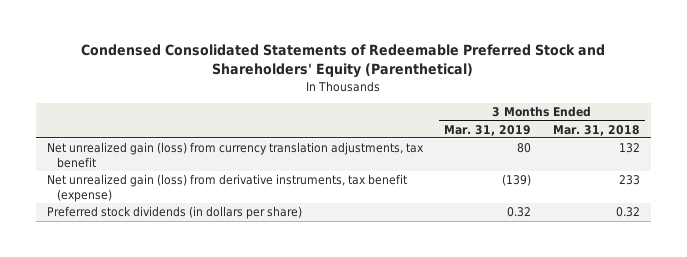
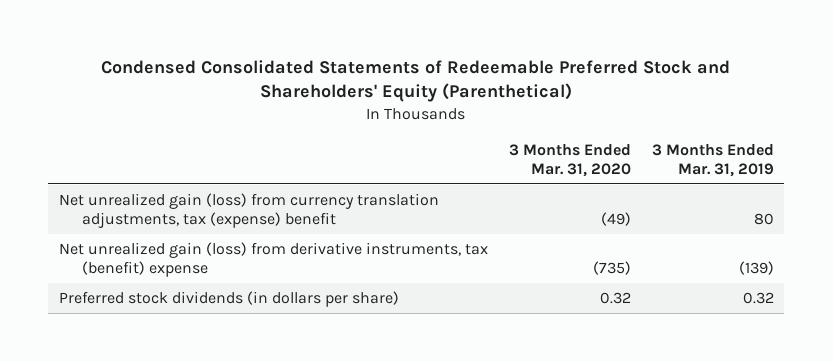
- | 3 Months Ended Mar. 31, 2019 | 3 Months Ended Mar. 31, 2018
+ | 3 Months Ended Mar. 31, 2020 | 3 Months Ended Mar. 31, 2019
- Net unrealized gain (loss) from currency translation adjustments, tax benefit | 80 | 132
- Net unrealized gain (loss) from derivative instruments, tax benefit (expense) | (139) | 233
+ Net unrealized gain (loss) from currency translation adjustments, tax (expense) benefit | (49) | 80
+ Net unrealized gain (loss) from derivative instruments, tax (benefit) expense | (735) | (139)

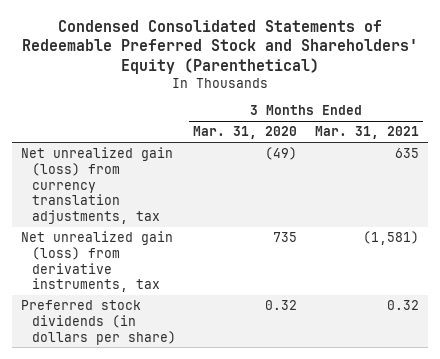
- | 3 Months Ended Mar. 31, 2020 | 3 Months Ended Mar. 31, 2019
+ | 3 Months Ended Mar. 31, 2020 | 3 Months Ended Mar. 31, 2021
- Net unrealized gain (loss) from currency translation adjustments, tax (expense) benefit | (49) | 80
- Net unrealized gain (loss) from derivative instruments, tax (benefit) expense | (735) | (139)
+ Net unrealized gain (loss) from currency translation adjustments, tax | (49) | 635
+ Net unrealized gain (loss) from derivative instruments, tax | 735 | (1,581)

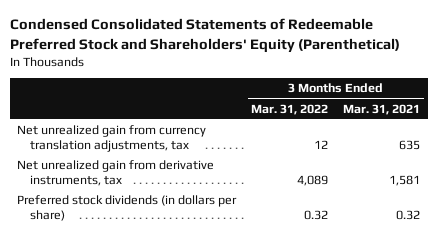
- | 3 Months Ended Mar. 31, 2020 | 3 Months Ended Mar. 31, 2021
+ | 3 Months Ended Mar. 31, 2022 | 3 Months Ended Mar. 31, 2021
- Net unrealized gain (loss) from currency translation adjustments, tax | (49) | 635
- Net unrealized gain (loss) from derivative instruments, tax | 735 | (1,581)
+ Net unrealized gain from currency translation adjustments, tax | 12 | 635
+ Net unrealized gain from derivative instruments, tax | 4,089 | 1,581

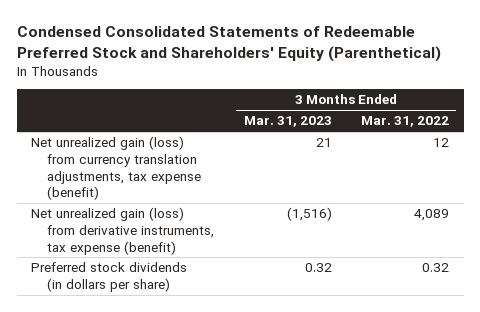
- | 3 Months Ended Mar. 31, 2022 | 3 Months Ended Mar. 31, 2021
+ | 3 Months Ended Mar. 31, 2023 | 3 Months Ended Mar. 31, 2022
- Net unrealized gain from currency translation adjustments, tax | 12 | 635
- Net unrealized gain from derivative instruments, tax | 4,089 | 1,581
+ Net unrealized gain (loss) from currency translation adjustments, tax expense (benefit) | 21 | 12
+ Net unrealized gain (loss) from derivative instruments, tax expense (benefit) | (1,516) | 4,089

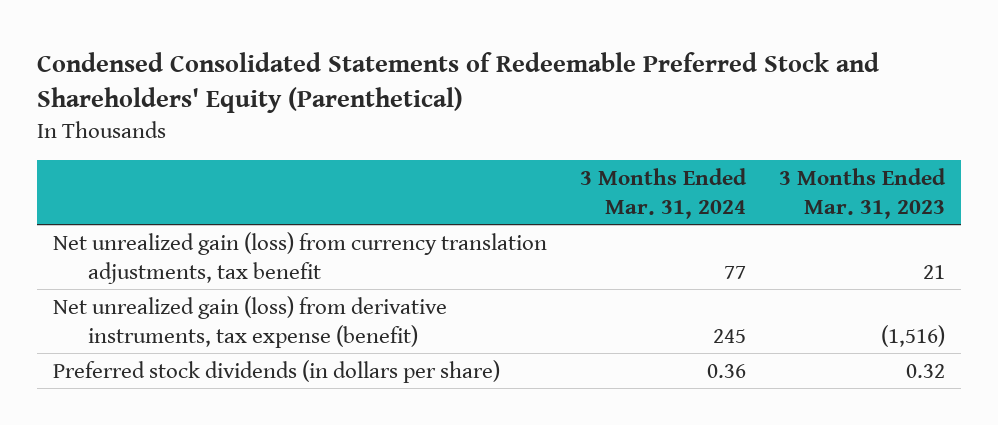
- | 3 Months Ended Mar. 31, 2023 | 3 Months Ended Mar. 31, 2022
+ | 3 Months Ended Mar. 31, 2024 | 3 Months Ended Mar. 31, 2023
- Net unrealized gain (loss) from currency translation adjustments, tax expense (benefit) | 21 | 12
+ Net unrealized gain (loss) from currency translation adjustments, tax benefit | 77 | 21

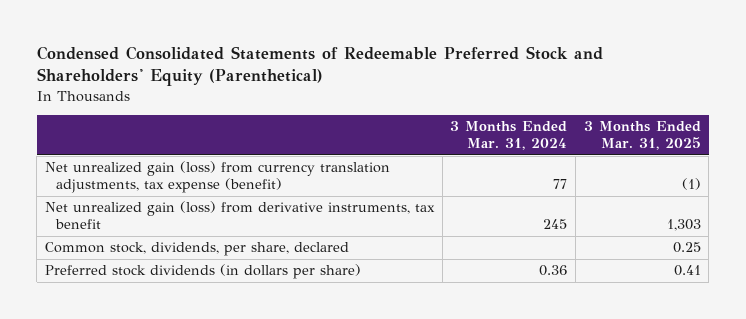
- | 3 Months Ended Mar. 31, 2024 | 3 Months Ended Mar. 31, 2023
+ | 3 Months Ended Mar. 31, 2024 | 3 Months Ended Mar. 31, 2025
- Net unrealized gain (loss) from currency translation adjustments, tax benefit | 77 | 21
- Net unrealized gain (loss) from derivative instruments, tax expense (benefit) | 245 | (1,516)
+ Net unrealized gain (loss) from currency translation adjustments, tax expense (benefit) | 77 | (1)
+ Net unrealized gain (loss) from derivative instruments, tax benefit | 245 | 1,303
+ Common stock, dividends, per share, declared | | 0.25

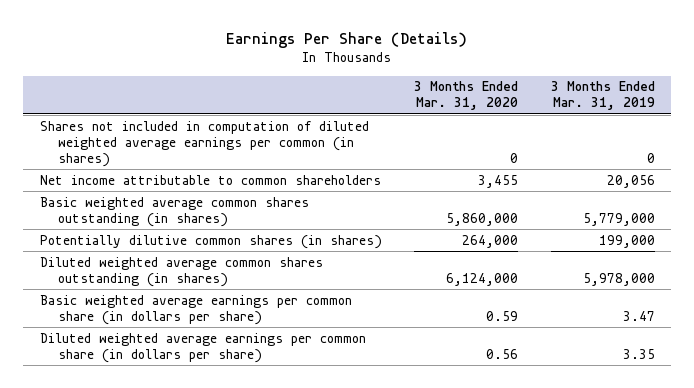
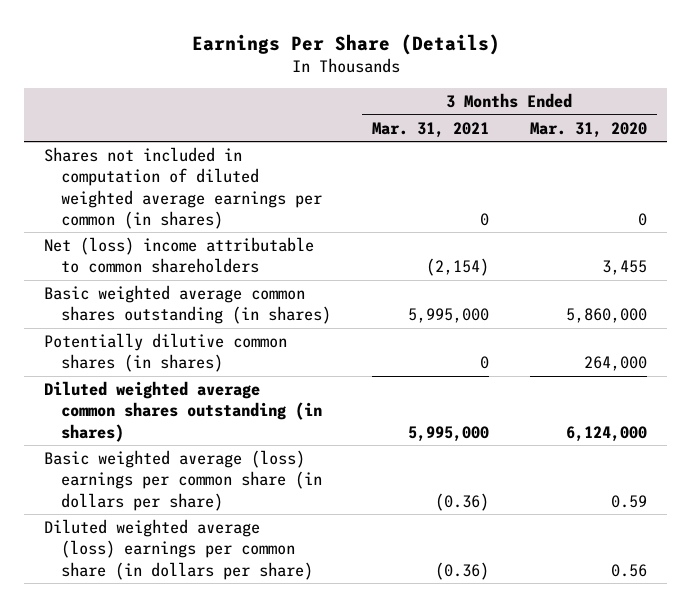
- | 3 Months Ended Mar. 31, 2020 | 3 Months Ended Mar. 31, 2019
+ | 3 Months Ended Mar. 31, 2021 | 3 Months Ended Mar. 31, 2020
- Net income attributable to common shareholders | 3,455 | 20,056
+ Net (loss) income attributable to common shareholders | (2,154) | 3,455
- Basic weighted average earnings per common share (in dollars per share) | 0.59 | 3.47
- Diluted weighted average earnings per common share (in dollars per share) | 0.56 | 3.35
+ Basic weighted average (loss) earnings per common share (in dollars per share) | (0.36) | 0.59
+ Diluted weighted average (loss) earnings per common share (in dollars per share) | (0.36) | 0.56

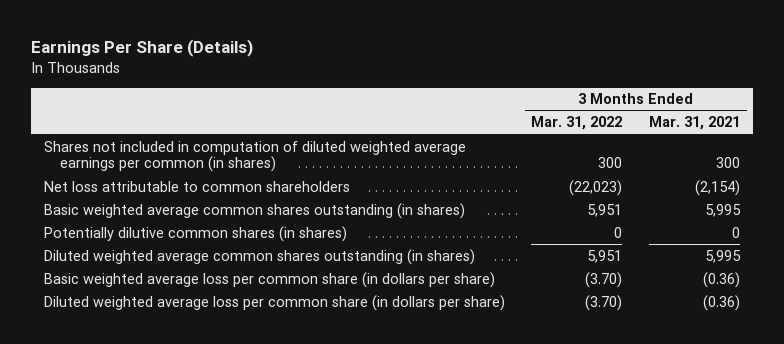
- | 3 Months Ended Mar. 31, 2021 | 3 Months Ended Mar. 31, 2020
+ | 3 Months Ended Mar. 31, 2022 | 3 Months Ended Mar. 31, 2021
- Shares not included in computation of diluted weighted average earnings per common (in shares) | 0 | 0
- Net (loss) income attributable to common shareholders | (2,154) | 3,455
- Basic weighted average common shares outstanding (in shares) | 5,995,000 | 5,860,000
+ Shares not included in computation of diluted weighted average earnings per common (in shares) | 300 | 300
+ Net loss attributable to common shareholders | (22,023) | (2,154)
+ Basic weighted average common shares outstanding (in shares) | 5,951 | 5,995
- Diluted weighted average common shares outstanding (in shares) | 5,995,000 | 6,124,000
- Basic weighted average (loss) earnings per common share (in dollars per share) | (0.36) | 0.59
- Diluted weighted average (loss) earnings per common share (in dollars per share) | (0.36) | 0.56
+ Diluted weighted average common shares outstanding (in shares) | 5,951 | 5,995
+ Basic weighted average loss per common share (in dollars per share) | (3.70) | (0.36)
+ Diluted weighted average loss per common share (in dollars per share) | (3.70) | (0.36)

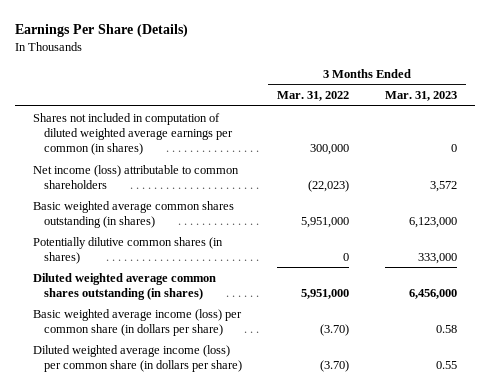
- | 3 Months Ended Mar. 31, 2022 | 3 Months Ended Mar. 31, 2021
+ | 3 Months Ended Mar. 31, 2022 | 3 Months Ended Mar. 31, 2023
- Shares not included in computation of diluted weighted average earnings per common (in shares) | 300 | 300
- Net loss attributable to common shareholders | (22,023) | (2,154)
- Basic weighted average common shares outstanding (in shares) | 5,951 | 5,995
+ Shares not included in computation of diluted weighted average earnings per common (in shares) | 300,000 | 0
+ Net income (loss) attributable to common shareholders | (22,023) | 3,572
+ Basic weighted average common shares outstanding (in shares) | 5,951,000 | 6,123,000
- Diluted weighted average common shares outstanding (in shares) | 5,951 | 5,995
- Basic weighted average loss per common share (in dollars per share) | (3.70) | (0.36)
- Diluted weighted average loss per common share (in dollars per share) | (3.70) | (0.36)
+ Diluted weighted average common shares outstanding (in shares) | 5,951,000 | 6,456,000
+ Basic weighted average income (loss) per common share (in dollars per share) | (3.70) | 0.58
+ Diluted weighted average income (loss) per common share (in dollars per share) | (3.70) | 0.55

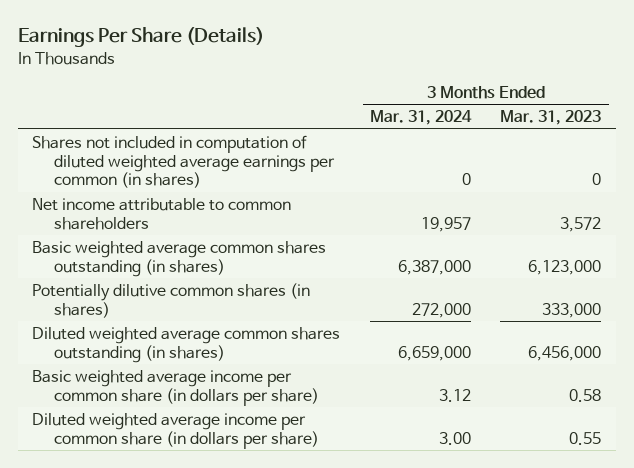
- | 3 Months Ended Mar. 31, 2022 | 3 Months Ended Mar. 31, 2023
+ | 3 Months Ended Mar. 31, 2024 | 3 Months Ended Mar. 31, 2023
- Net income (loss) attributable to common shareholders | (22,023) | 3,572
+ Net income attributable to common shareholders | 19,957 | 3,572
- Basic weighted average income (loss) per common share (in dollars per share) | (3.70) | 0.58
- Diluted weighted average income (loss) per common share (in dollars per share) | (3.70) | 0.55
+ Basic weighted average income per common share (in dollars per share) | 3.12 | 0.58
+ Diluted weighted average income per common share (in dollars per share) | 3.00 | 0.55

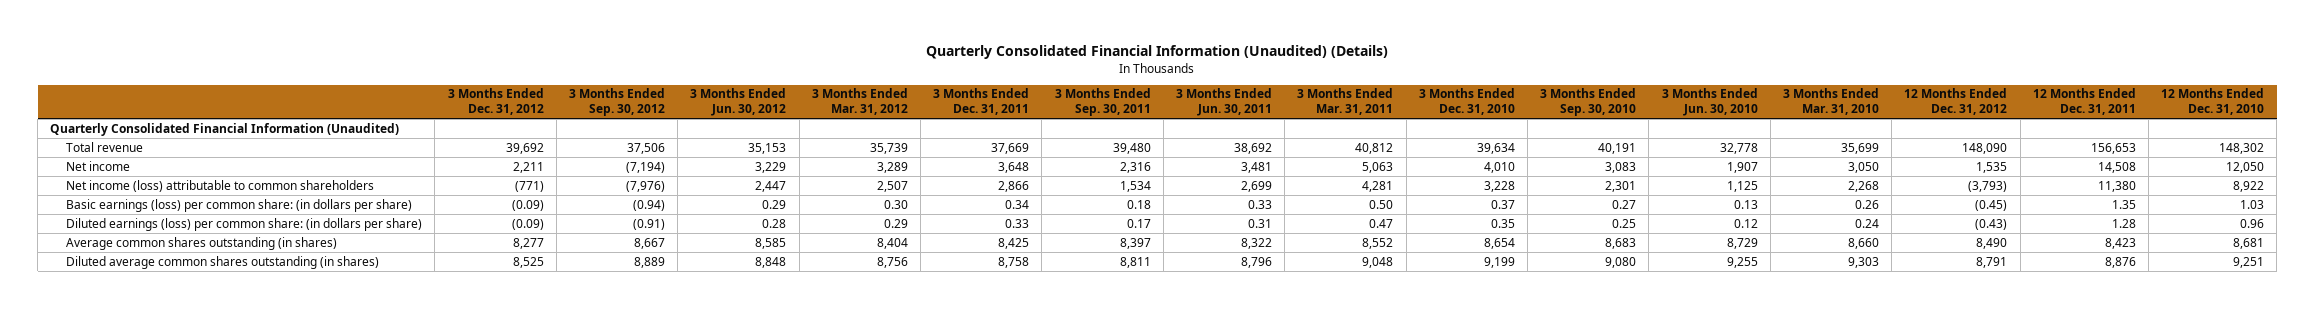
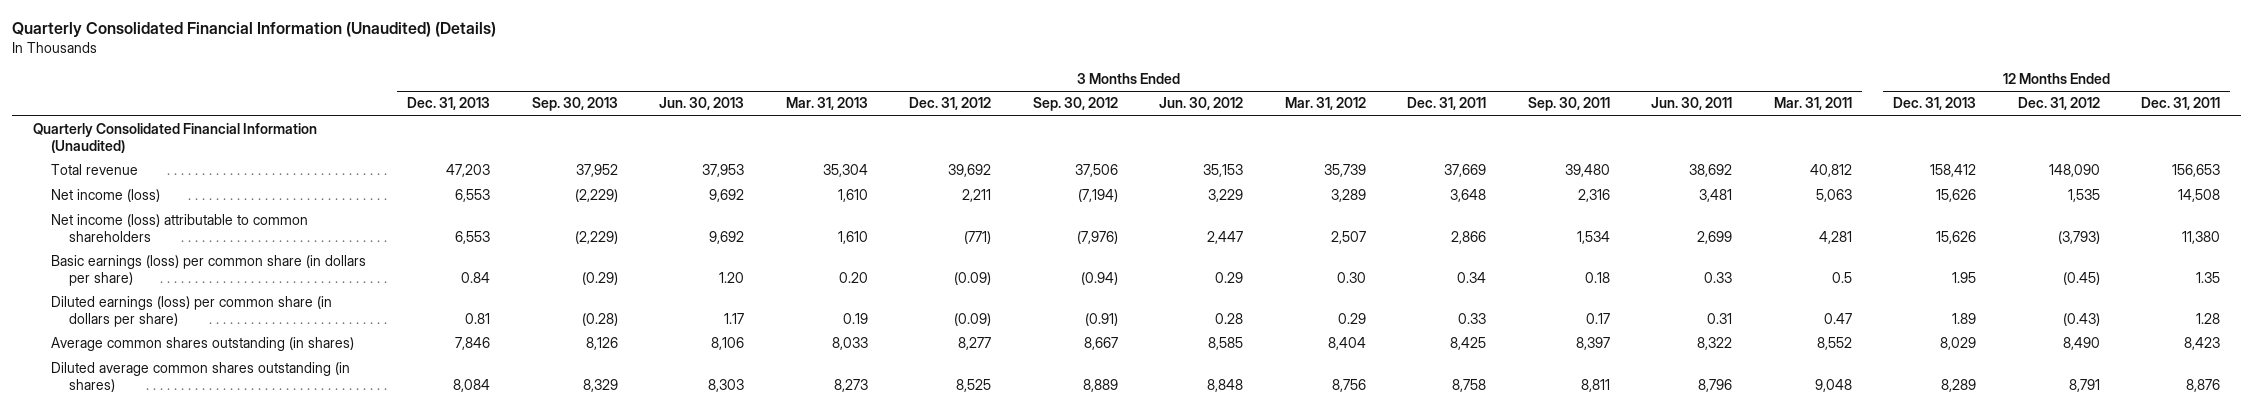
- | 3 Months Ended Dec. 31, 2012 | 3 Months Ended Sep. 30, 2012 | 3 Months Ended Jun. 30, 2012 | 3 Months Ended Mar. 31, 2012 | 3 Months Ended Dec. 31, 2011 | 3 Months Ended Sep. 30, 2011 | 3 Months Ended Jun. 30, 2011 | 3 Months Ended Mar. 31, 2011 | 3 Months Ended Dec. 31, 2010 | 3 Months Ended Sep. 30, 2010 | 3 Months Ended Jun. 30, 2010 | 3 Months Ended Mar. 31, 2010 | 12 Months Ended Dec. 31, 2012 | 12 Months Ended Dec. 31, 2011 | 12 Months Ended Dec. 31, 2010
+ | 3 Months Ended Dec. 31, 2013 | 3 Months Ended Sep. 30, 2013 | 3 Months Ended Jun. 30, 2013 | 3 Months Ended Mar. 31, 2013 | 3 Months Ended Dec. 31, 2012 | 3 Months Ended Sep. 30, 2012 | 3 Months Ended Jun. 30, 2012 | 3 Months Ended Mar. 31, 2012 | 3 Months Ended Dec. 31, 2011 | 3 Months Ended Sep. 30, 2011 | 3 Months Ended Jun. 30, 2011 | 3 Months Ended Mar. 31, 2011 | 12 Months Ended Dec. 31, 2013 | 12 Months Ended Dec. 31, 2012 | 12 Months Ended Dec. 31, 2011
- Net income | 2,211 | (7,194) | 3,229 | 3,289 | 3,648 | 2,316 | 3,481 | 5,063 | 4,010 | 3,083 | 1,907 | 3,050 | 1,535 | 14,508 | 12,050
+ Net income (loss) | 6,553 | (2,229) | 9,692 | 1,610 | 2,211 | (7,194) | 3,229 | 3,289 | 3,648 | 2,316 | 3,481 | 5,063 | 15,626 | 1,535 | 14,508
- Basic earnings (loss) per common share: (in dollars per share) | (0.09) | (0.94) | 0.29 | 0.30 | 0.34 | 0.18 | 0.33 | 0.50 | 0.37 | 0.27 | 0.13 | 0.26 | (0.45) | 1.35 | 1.03
- Diluted earnings (loss) per common share: (in dollars per share) | (0.09) | (0.91) | 0.28 | 0.29 | 0.33 | 0.17 | 0.31 | 0.47 | 0.35 | 0.25 | 0.12 | 0.24 | (0.43) | 1.28 | 0.96
+ Basic earnings (loss) per common share (in dollars per share) | 0.84 | (0.29) | 1.20 | 0.20 | (0.09) | (0.94) | 0.29 | 0.30 | 0.34 | 0.18 | 0.33 | 0.5 | 1.95 | (0.45) | 1.35
+ Diluted earnings (loss) per common share (in dollars per share) | 0.81 | (0.28) | 1.17 | 0.19 | (0.09) | (0.91) | 0.28 | 0.29 | 0.33 | 0.17 | 0.31 | 0.47 | 1.89 | (0.43) | 1.28

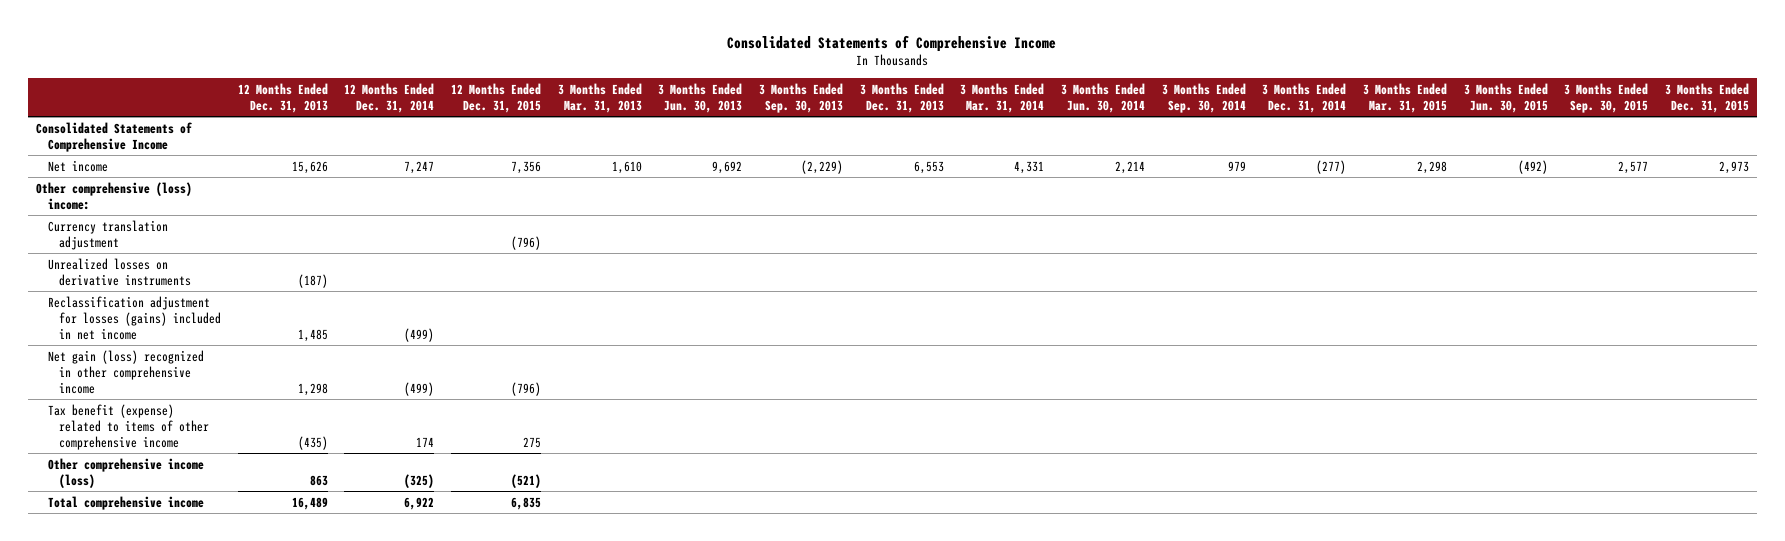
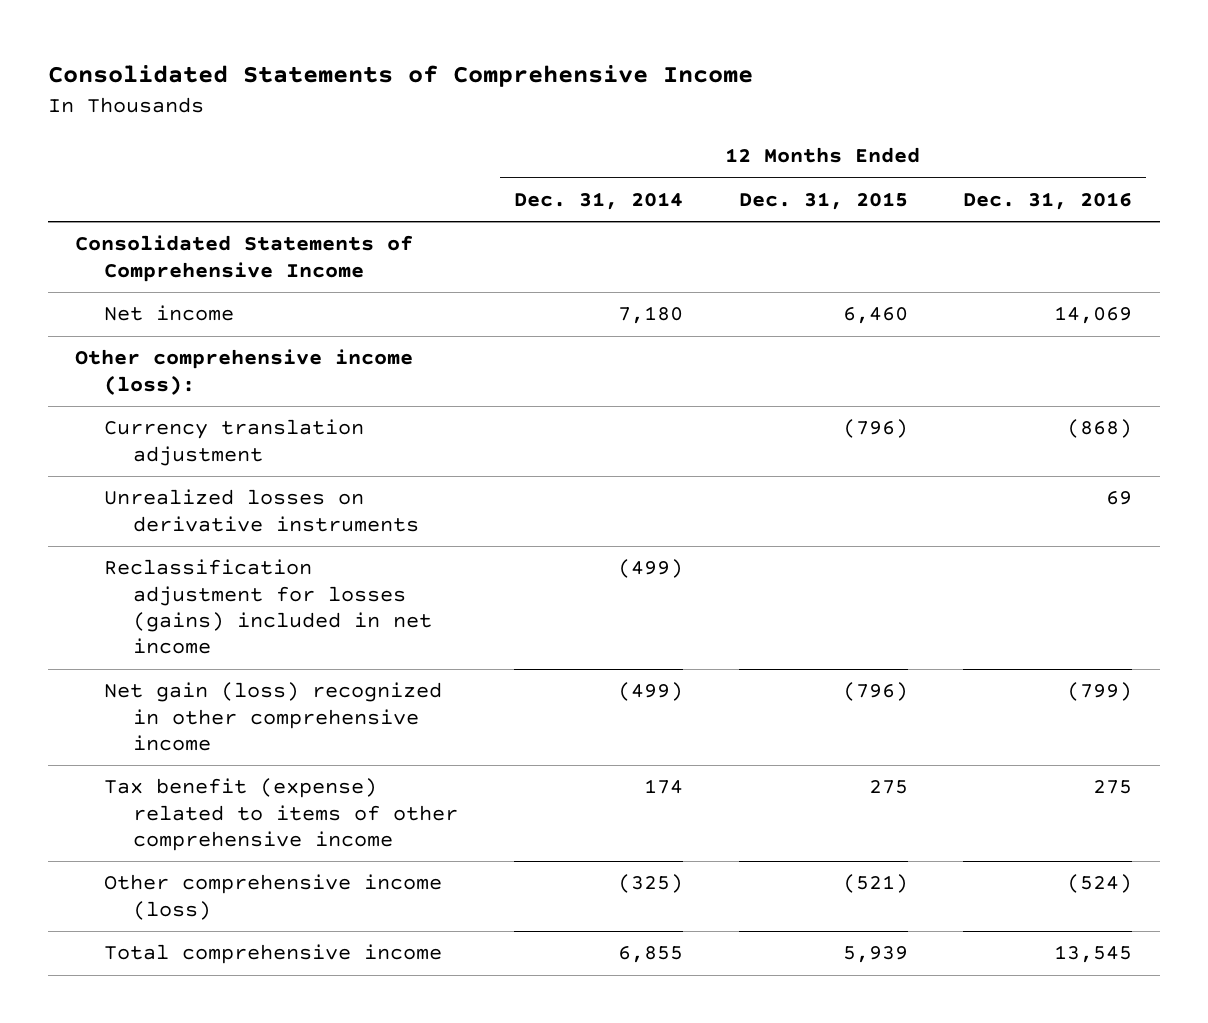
- | 12 Months Ended Dec. 31, 2013 | 12 Months Ended Dec. 31, 2014 | 12 Months Ended Dec. 31, 2015 | 3 Months Ended Mar. 31, 2013 | 3 Months Ended Jun. 30, 2013 | 3 Months Ended Sep. 30, 2013 | 3 Months Ended Dec. 31, 2013 | 3 Months Ended Mar. 31, 2014 | 3 Months Ended Jun. 30, 2014 | 3 Months Ended Sep. 30, 2014 | 3 Months Ended Dec. 31, 2014 | 3 Months Ended Mar. 31, 2015 | 3 Months Ended Jun. 30, 2015 | 3 Months Ended Sep. 30, 2015 | 3 Months Ended Dec. 31, 2015
+ | 12 Months Ended Dec. 31, 2014 | 12 Months Ended Dec. 31, 2015 | 12 Months Ended Dec. 31, 2016
- Net income | 15,626 | 7,247 | 7,356 | 1,610 | 9,692 | (2,229) | 6,553 | 4,331 | 2,214 | 979 | (277) | 2,298 | (492) | 2,577 | 2,973
- Other comprehensive (loss) income:
+ Net income | 7,180 | 6,460 | 14,069
+ Other comprehensive income (loss):
- Total comprehensive income | 16,489 | 6,922 | 6,835 | | | | | | | | | | | |
+ Total comprehensive income | 6,855 | 5,939 | 13,545

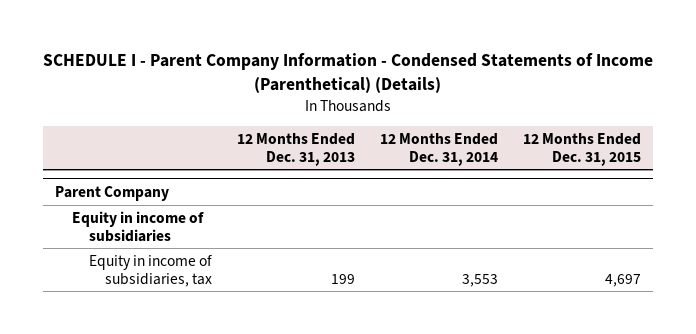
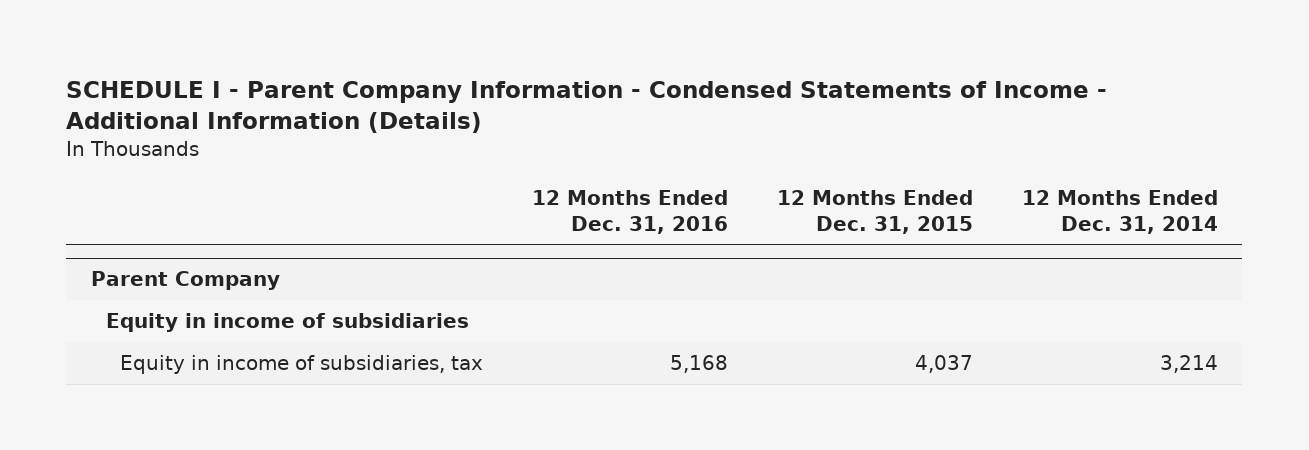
- SCHEDULE I - Parent Company Information - Condensed Statements of Income (Parenthetical) (Details)
+ SCHEDULE I - Parent Company Information - Condensed Statements of Income - Additional Information (Details)
- | 12 Months Ended Dec. 31, 2013 | 12 Months Ended Dec. 31, 2014 | 12 Months Ended Dec. 31, 2015
+ | 12 Months Ended Dec. 31, 2016 | 12 Months Ended Dec. 31, 2015 | 12 Months Ended Dec. 31, 2014
@ Parent Company
- Equity in income of subsidiaries, tax | 199 | 3,553 | 4,697
+ Equity in income of subsidiaries, tax | 5,168 | 4,037 | 3,214

